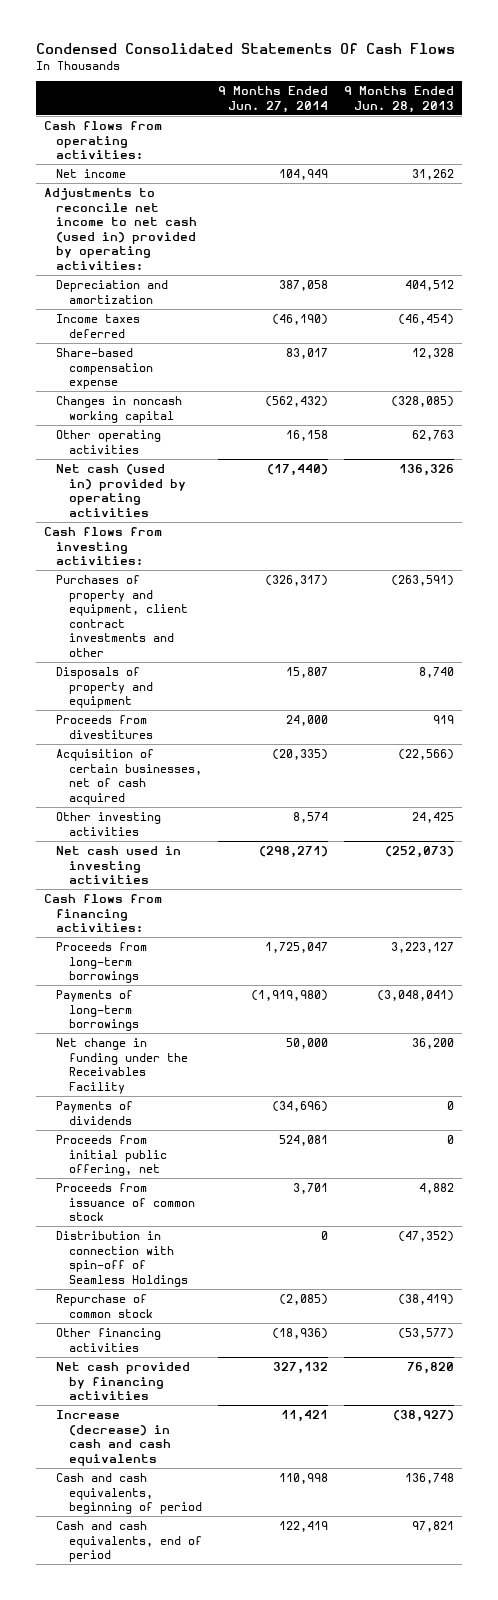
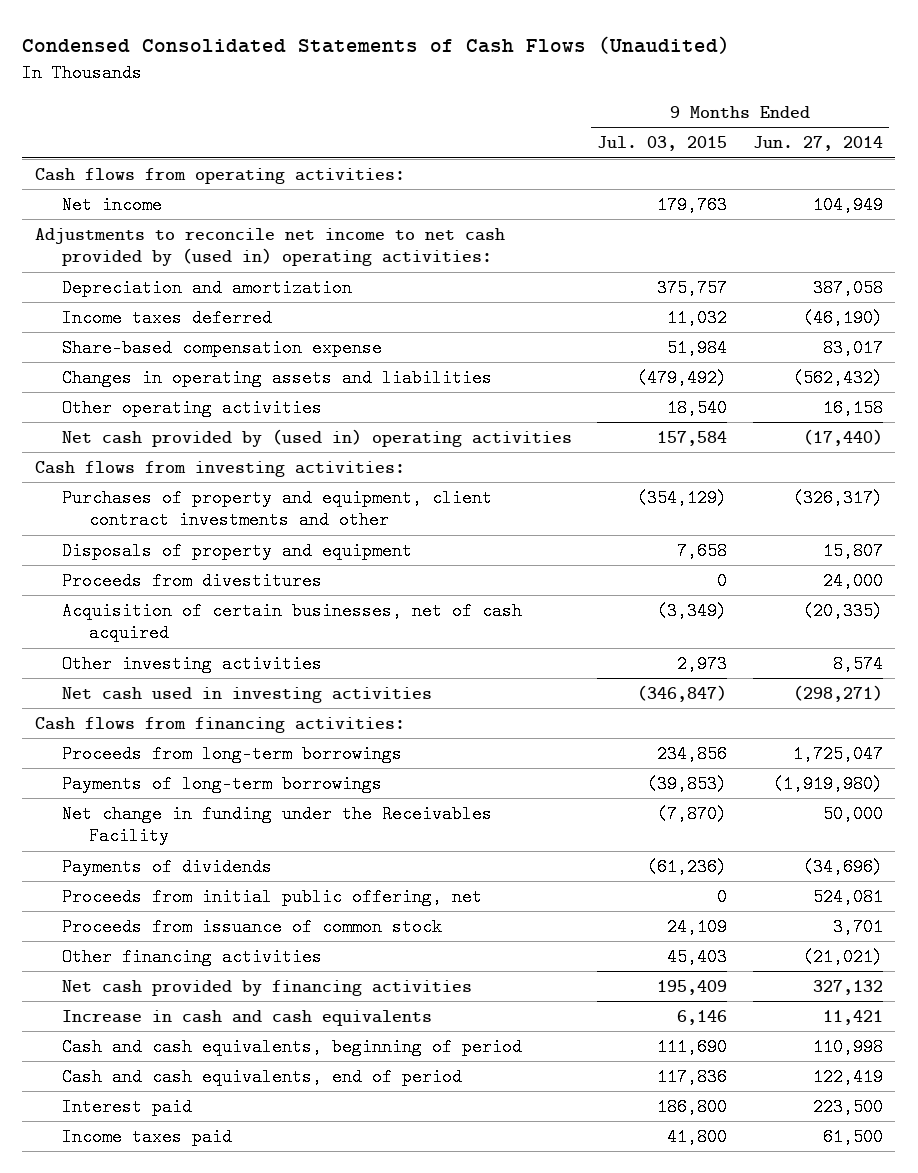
- Condensed Consolidated Statements Of Cash Flows
+ Condensed Consolidated Statements of Cash Flows (Unaudited)
- | 9 Months Ended Jun. 27, 2014 | 9 Months Ended Jun. 28, 2013
+ | 9 Months Ended Jul. 03, 2015 | 9 Months Ended Jun. 27, 2014
- Adjustments to reconcile net income to net cash (used in) provided by operating activities:
+ Adjustments to reconcile net income to net cash provided by (used in) operating activities:
- Changes in noncash working capital | (562,432) | (328,085)
+ Changes in operating assets and liabilities | (479,492) | (562,432)
- Net cash (used in) provided by operating activities | (17,440) | 136,326
+ Net cash provided by (used in) operating activities | 157,584 | (17,440)
- Distribution in connection with spin-off of Seamless Holdings | 0 | (47,352)
- Repurchase of common stock | (2,085) | (38,419)
- Other financing activities | (18,936) | (53,577)
+ Other financing activities | 45,403 | (21,021)
- Increase (decrease) in cash and cash equivalents | 11,421 | (38,927)
+ Increase in cash and cash equivalents | 6,146 | 11,421
+ Interest paid | 186,800 | 223,500
+ Income taxes paid | 41,800 | 61,500

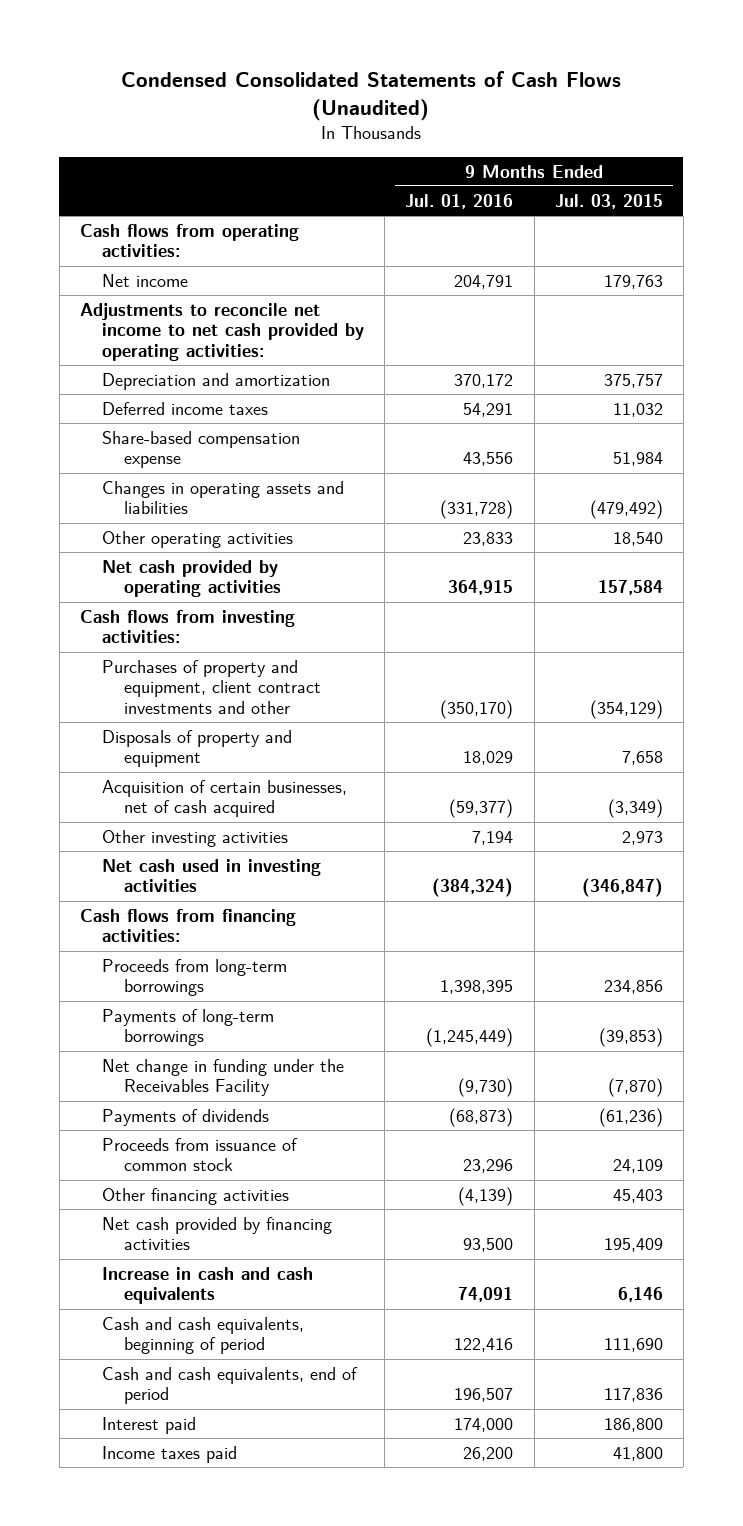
- | 9 Months Ended Jul. 03, 2015 | 9 Months Ended Jun. 27, 2014
+ | 9 Months Ended Jul. 01, 2016 | 9 Months Ended Jul. 03, 2015
- Adjustments to reconcile net income to net cash provided by (used in) operating activities:
+ Adjustments to reconcile net income to net cash provided by operating activities:
- Income taxes deferred | 11,032 | (46,190)
+ Deferred income taxes | 54,291 | 11,032
- Net cash provided by (used in) operating activities | 157,584 | (17,440)
+ Net cash provided by operating activities | 364,915 | 157,584
- Proceeds from divestitures | 0 | 24,000
- Proceeds from initial public offering, net | 0 | 524,081

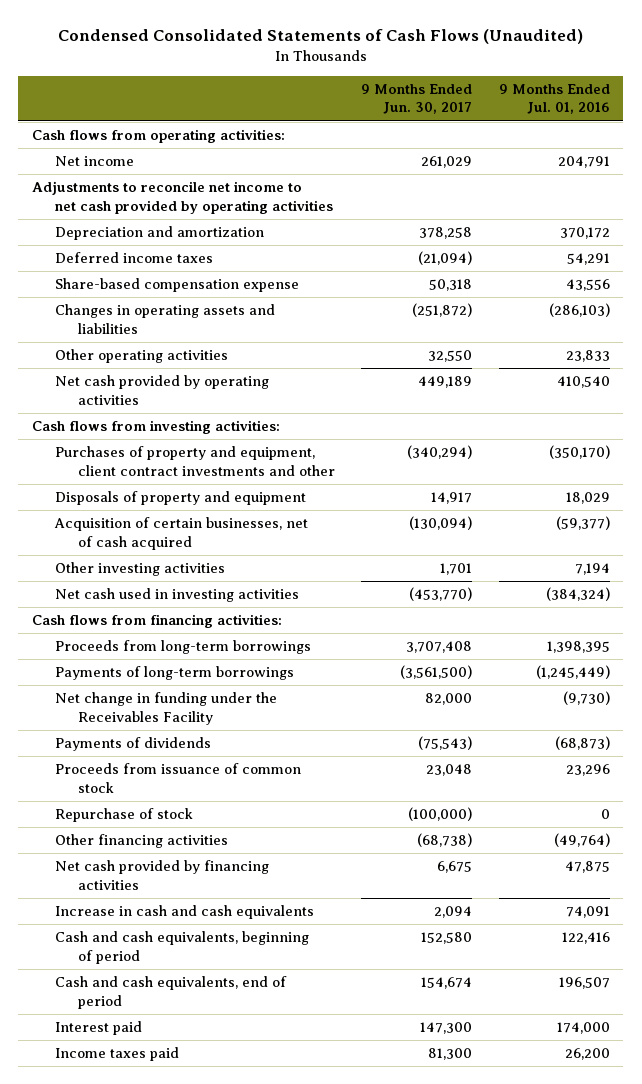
- | 9 Months Ended Jul. 01, 2016 | 9 Months Ended Jul. 03, 2015
+ | 9 Months Ended Jun. 30, 2017 | 9 Months Ended Jul. 01, 2016
- Adjustments to reconcile net income to net cash provided by operating activities:
+ Adjustments to reconcile net income to net cash provided by operating activities
- Changes in operating assets and liabilities | (331,728) | (479,492)
+ Changes in operating assets and liabilities | (251,872) | (286,103)
- Net cash provided by operating activities | 364,915 | 157,584
+ Net cash provided by operating activities | 449,189 | 410,540
- Other financing activities | (4,139) | 45,403
- Net cash provided by financing activities | 93,500 | 195,409
+ Repurchase of stock | (100,000) | 0
+ Other financing activities | (68,738) | (49,764)
+ Net cash provided by financing activities | 6,675 | 47,875

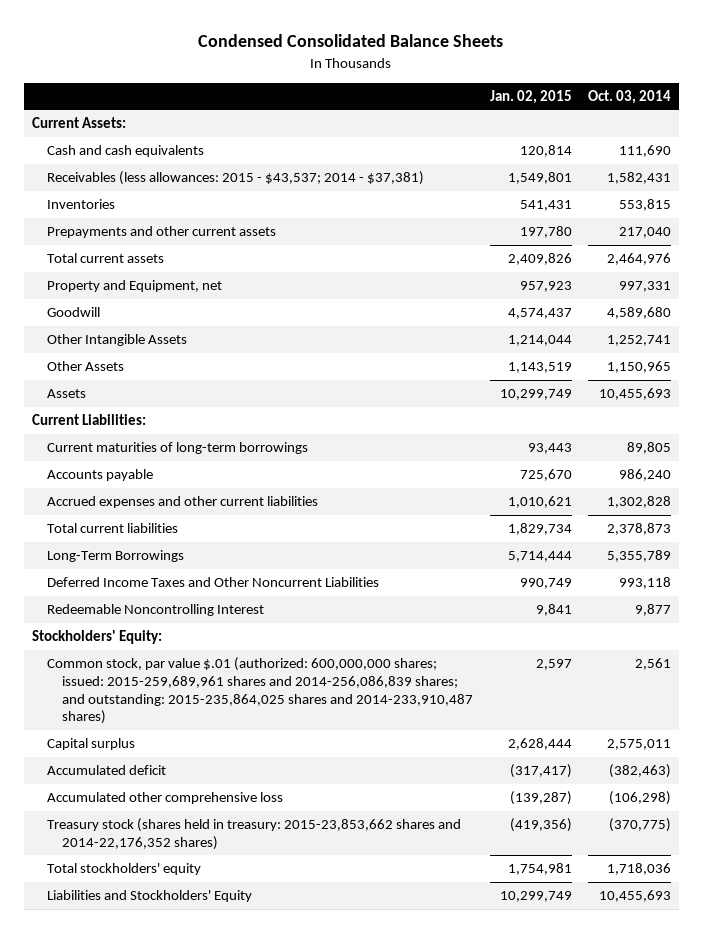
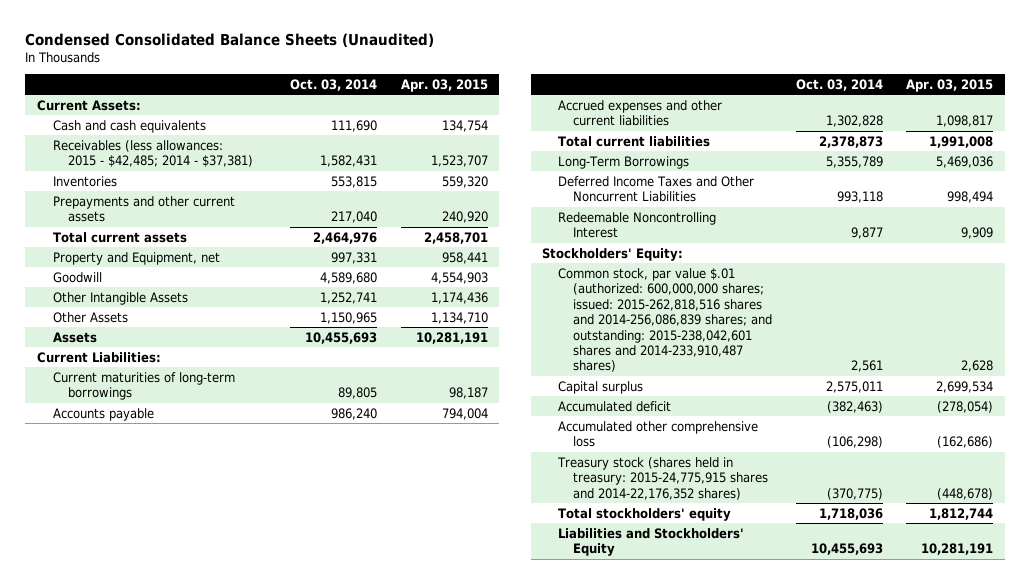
- Condensed Consolidated Balance Sheets
+ Condensed Consolidated Balance Sheets (Unaudited)
- | Jan. 02, 2015 | Oct. 03, 2014
+ | Oct. 03, 2014 | Apr. 03, 2015
- Receivables (less allowances: 2015 - $43,537; 2014 - $37,381) | 1,549,801 | 1,582,431
+ Receivables (less allowances: 2015 - $42,485; 2014 - $37,381) | 1,582,431 | 1,523,707
- Common stock, par value $.01 (authorized: 600,000,000 shares; issued: 2015-259,689,961 shares and 2014-256,086,839 shares; and outstanding: 2015-235,864,025 shares and 2014-233,910,487 shares) | 2,597 | 2,561
+ Common stock, par value $.01 (authorized: 600,000,000 shares; issued: 2015-262,818,516 shares and 2014-256,086,839 shares; and outstanding: 2015-238,042,601 shares and 2014-233,910,487 shares) | 2,561 | 2,628
- Treasury stock (shares held in treasury: 2015-23,853,662 shares and 2014-22,176,352 shares) | (419,356) | (370,775)
+ Treasury stock (shares held in treasury: 2015-24,775,915 shares and 2014-22,176,352 shares) | (370,775) | (448,678)

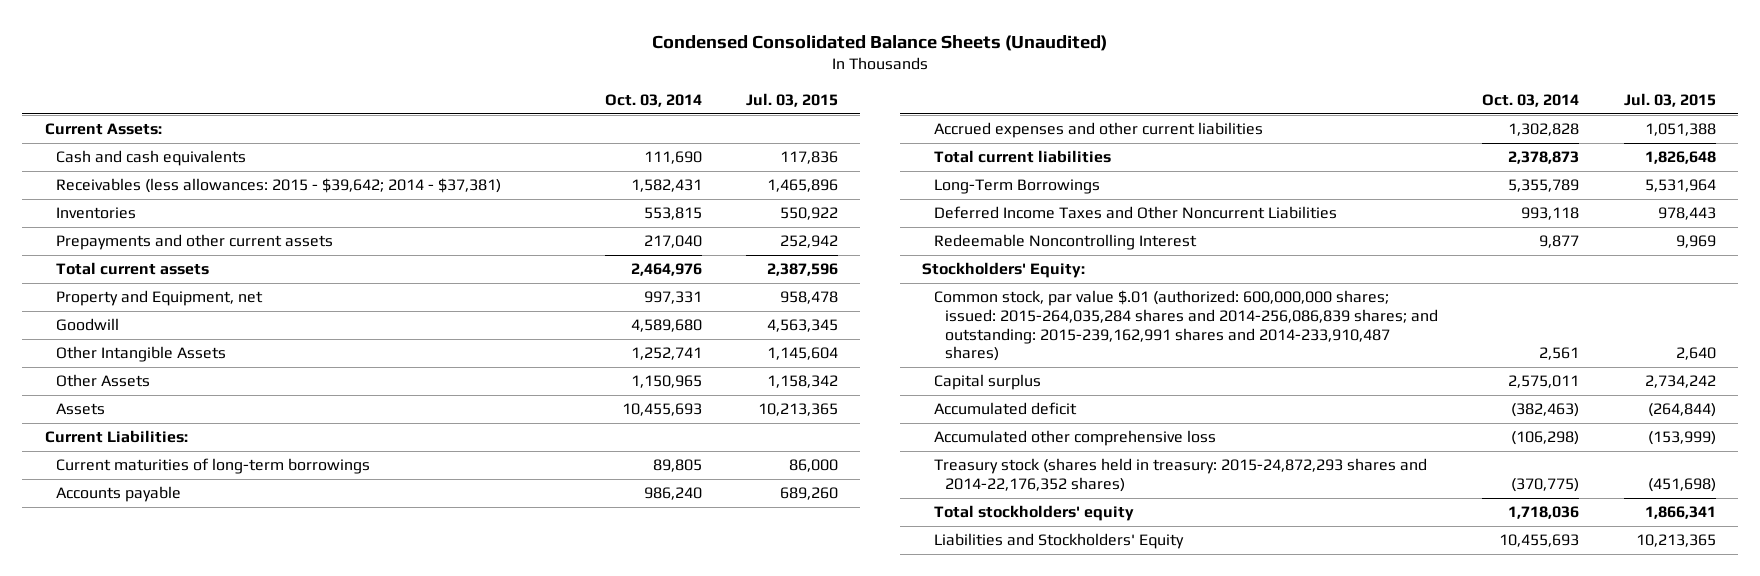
- | Oct. 03, 2014 | Apr. 03, 2015
+ | Oct. 03, 2014 | Jul. 03, 2015
- Receivables (less allowances: 2015 - $42,485; 2014 - $37,381) | 1,582,431 | 1,523,707
+ Receivables (less allowances: 2015 - $39,642; 2014 - $37,381) | 1,582,431 | 1,465,896
- Common stock, par value $.01 (authorized: 600,000,000 shares; issued: 2015-262,818,516 shares and 2014-256,086,839 shares; and outstanding: 2015-238,042,601 shares and 2014-233,910,487 shares) | 2,561 | 2,628
+ Common stock, par value $.01 (authorized: 600,000,000 shares; issued: 2015-264,035,284 shares and 2014-256,086,839 shares; and outstanding: 2015-239,162,991 shares and 2014-233,910,487 shares) | 2,561 | 2,640
- Treasury stock (shares held in treasury: 2015-24,775,915 shares and 2014-22,176,352 shares) | (370,775) | (448,678)
+ Treasury stock (shares held in treasury: 2015-24,872,293 shares and 2014-22,176,352 shares) | (370,775) | (451,698)

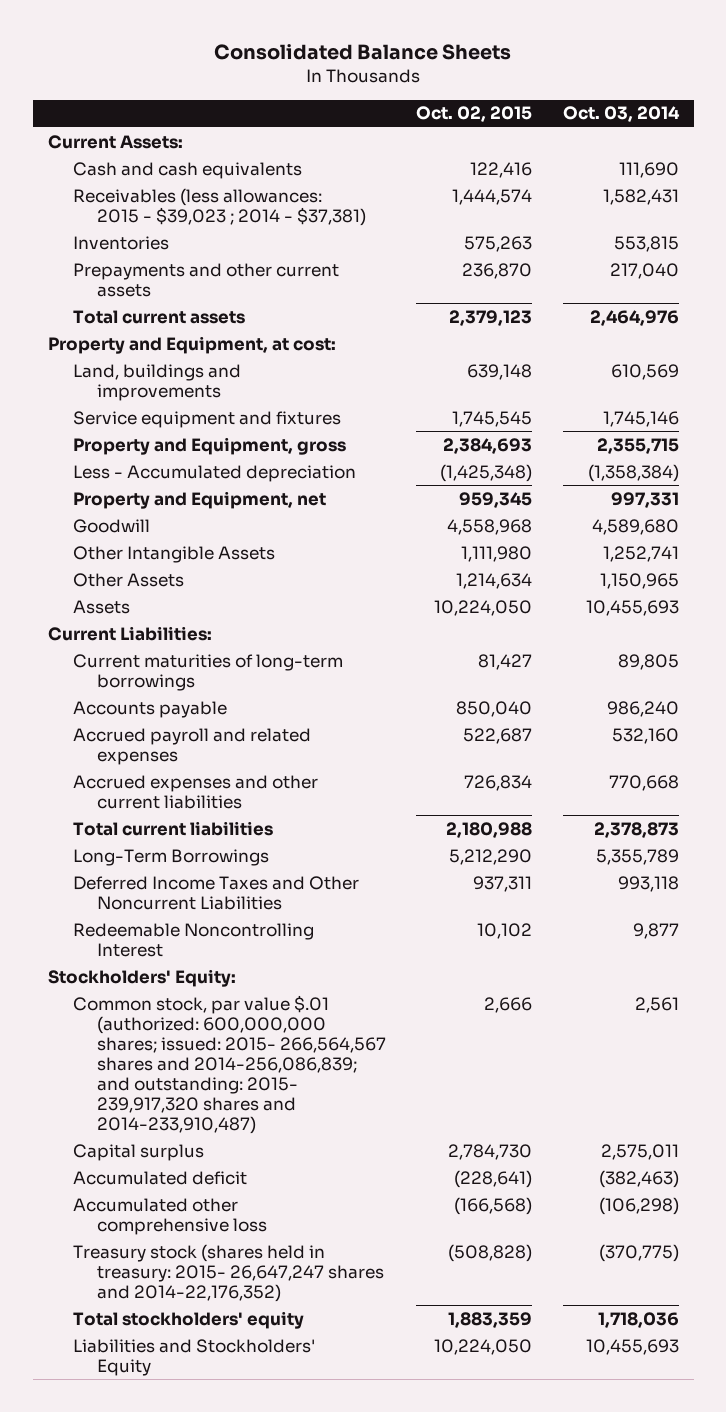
- Condensed Consolidated Balance Sheets (Unaudited)
+ Consolidated Balance Sheets
- | Oct. 03, 2014 | Jul. 03, 2015
+ | Oct. 02, 2015 | Oct. 03, 2014
- Receivables (less allowances: 2015 - $39,642; 2014 - $37,381) | 1,582,431 | 1,465,896
+ Receivables (less allowances: 2015 - $39,023 ; 2014 - $37,381) | 1,444,574 | 1,582,431
+ Property and Equipment, at cost:
+ Land, buildings and improvements | 639,148 | 610,569
+ Service equipment and fixtures | 1,745,545 | 1,745,146
+ Property and Equipment, gross | 2,384,693 | 2,355,715
+ Less - Accumulated depreciation | (1,425,348) | (1,358,384)
- Accrued expenses and other current liabilities | 1,302,828 | 1,051,388
+ Accrued payroll and related expenses | 522,687 | 532,160
+ Accrued expenses and other current liabilities | 726,834 | 770,668
- Common stock, par value $.01 (authorized: 600,000,000 shares; issued: 2015-264,035,284 shares and 2014-256,086,839 shares; and outstanding: 2015-239,162,991 shares and 2014-233,910,487 shares) | 2,561 | 2,640
+ Common stock, par value $.01 (authorized: 600,000,000 shares; issued: 2015- 266,564,567 shares and 2014-256,086,839; and outstanding: 2015- 239,917,320 shares and 2014-233,910,487) | 2,666 | 2,561
- Treasury stock (shares held in treasury: 2015-24,872,293 shares and 2014-22,176,352 shares) | (370,775) | (451,698)
+ Treasury stock (shares held in treasury: 2015- 26,647,247 shares and 2014-22,176,352) | (508,828) | (370,775)

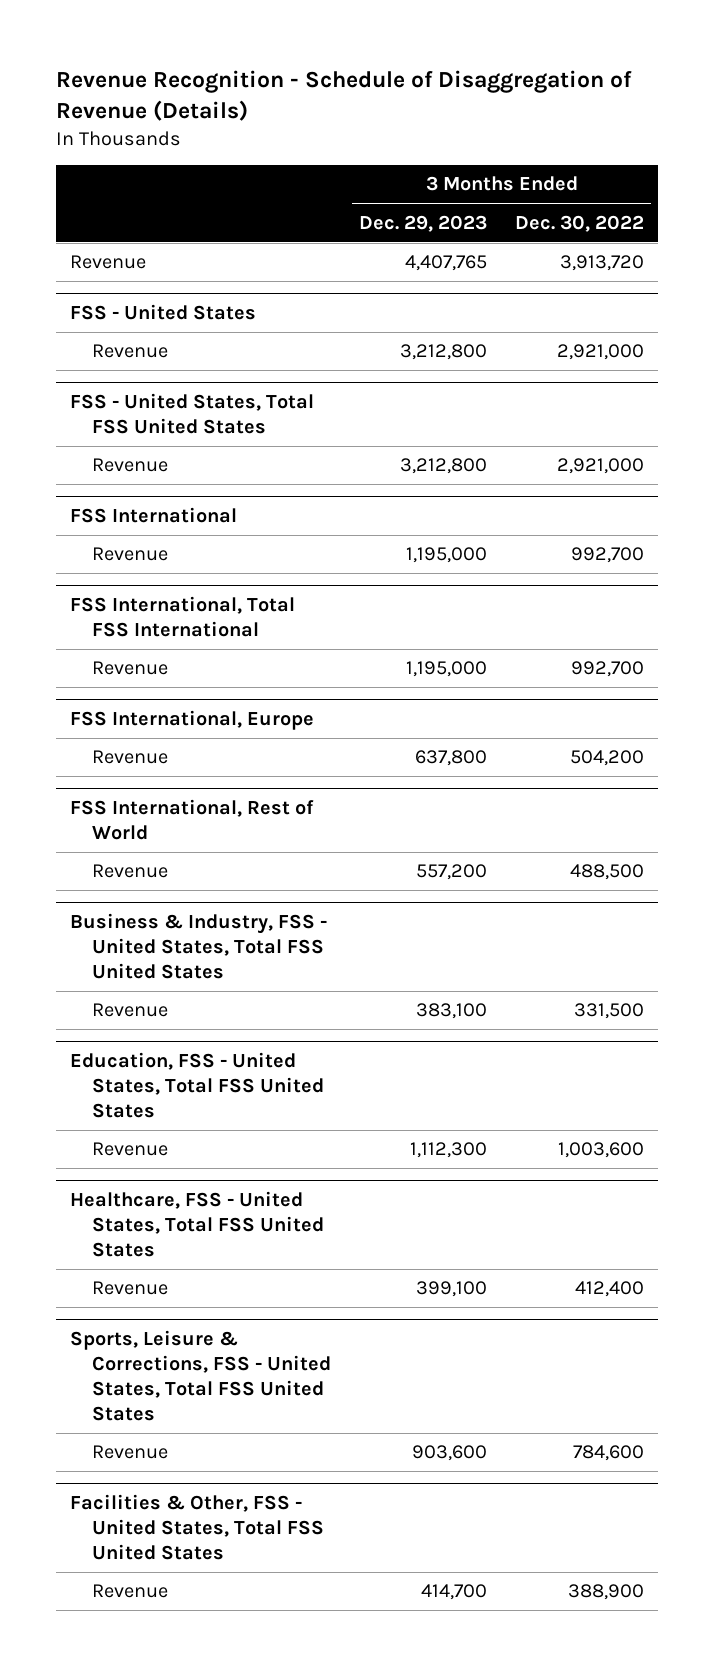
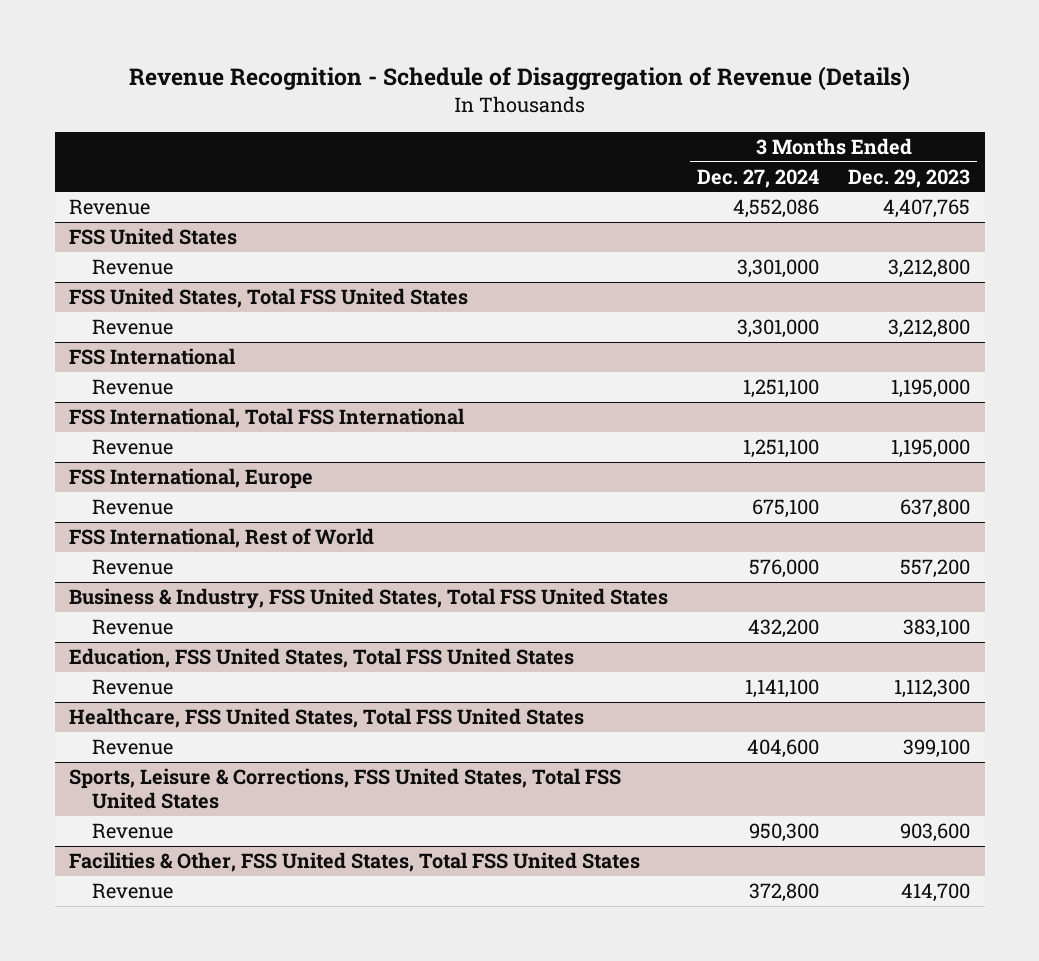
- | 3 Months Ended Dec. 29, 2023 | 3 Months Ended Dec. 30, 2022
+ | 3 Months Ended Dec. 27, 2024 | 3 Months Ended Dec. 29, 2023
- FSS - United States
+ FSS United States
- FSS - United States, Total FSS United States
+ FSS United States, Total FSS United States
- Business & Industry, FSS - United States, Total FSS United States
+ Business & Industry, FSS United States, Total FSS United States
- Education, FSS - United States, Total FSS United States
+ Education, FSS United States, Total FSS United States
- Healthcare, FSS - United States, Total FSS United States
+ Healthcare, FSS United States, Total FSS United States
- Sports, Leisure & Corrections, FSS - United States, Total FSS United States
+ Sports, Leisure & Corrections, FSS United States, Total FSS United States
- Facilities & Other, FSS - United States, Total FSS United States
+ Facilities & Other, FSS United States, Total FSS United States

